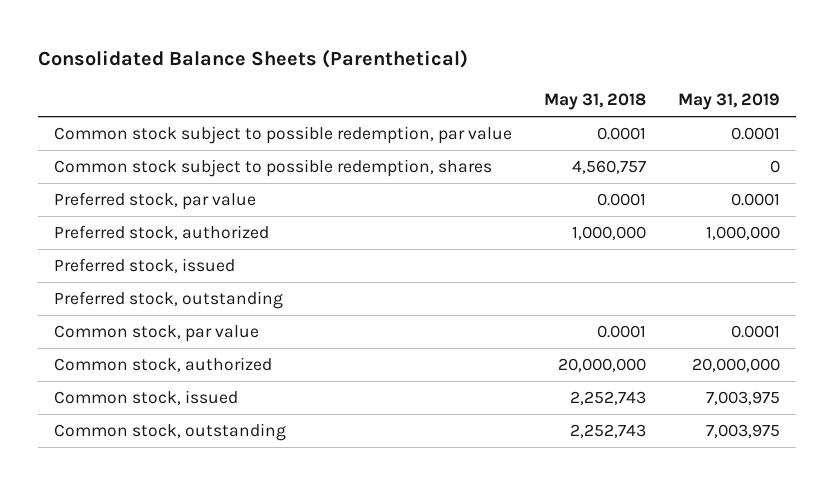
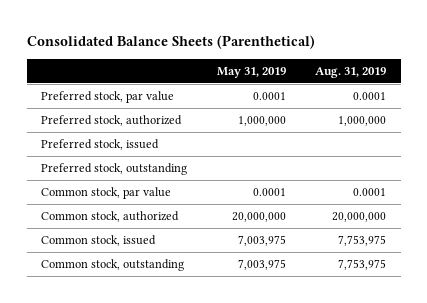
- | May 31, 2018 | May 31, 2019
+ | May 31, 2019 | Aug. 31, 2019
- Common stock subject to possible redemption, par value | 0.0001 | 0.0001
- Common stock subject to possible redemption, shares | 4,560,757 | 0

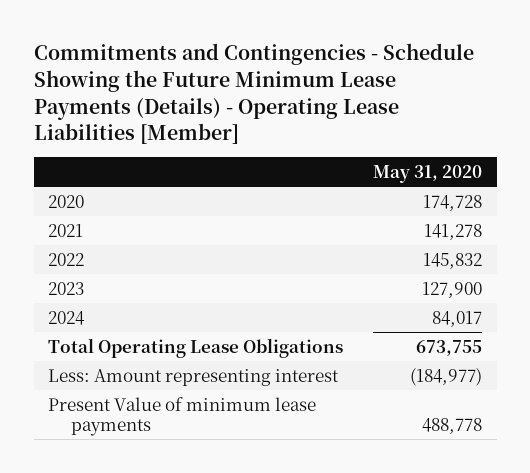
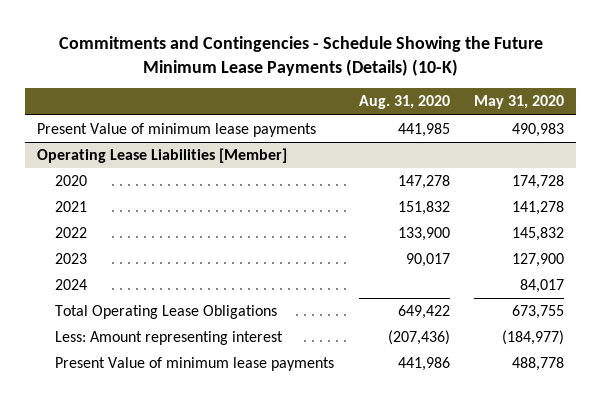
- Commitments and Contingencies - Schedule Showing the Future Minimum Lease Payments (Details) - Operating Lease Liabilities [Member]
+ Commitments and Contingencies - Schedule Showing the Future Minimum Lease Payments (Details) (10-K)
- | May 31, 2020
+ | Aug. 31, 2020 | May 31, 2020
+ Present Value of minimum lease payments | 441,985 | 490,983
+ Operating Lease Liabilities [Member]

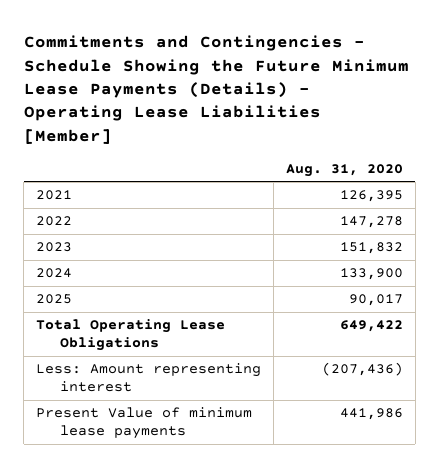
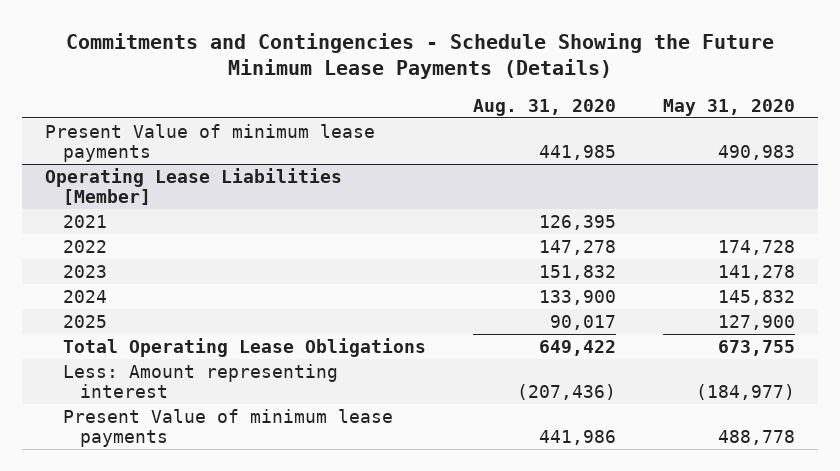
- Commitments and Contingencies - Schedule Showing the Future Minimum Lease Payments (Details) - Operating Lease Liabilities [Member]
+ Commitments and Contingencies - Schedule Showing the Future Minimum Lease Payments (Details)
- | Aug. 31, 2020
+ | Aug. 31, 2020 | May 31, 2020
+ Present Value of minimum lease payments | 441,985 | 490,983
+ Operating Lease Liabilities [Member]

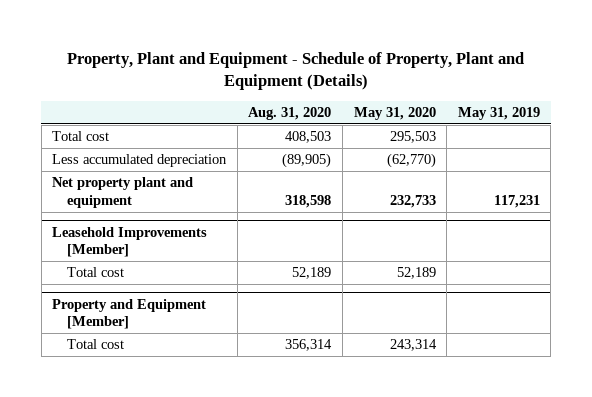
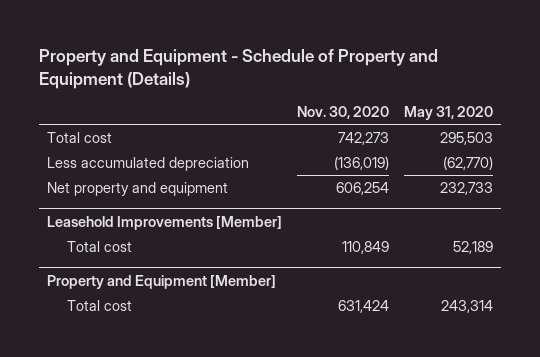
- Property, Plant and Equipment - Schedule of Property, Plant and Equipment (Details)
+ Property and Equipment - Schedule of Property and Equipment (Details)
- | Aug. 31, 2020 | May 31, 2020 | May 31, 2019
+ | Nov. 30, 2020 | May 31, 2020
- Net property plant and equipment | 318,598 | 232,733 | 117,231
+ Net property and equipment | 606,254 | 232,733

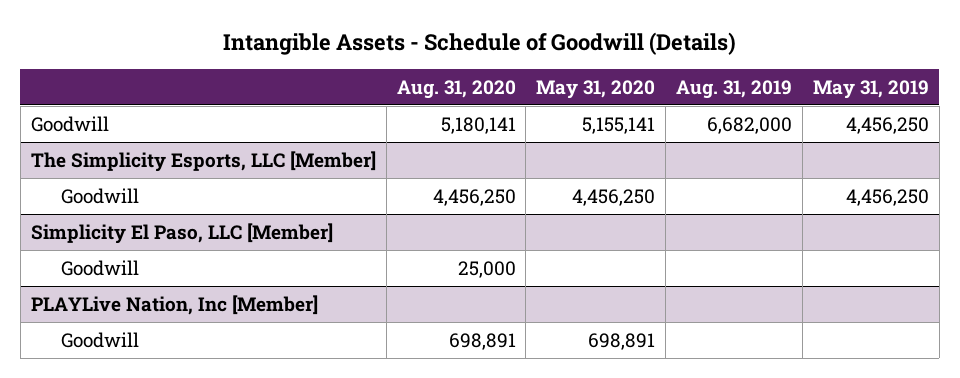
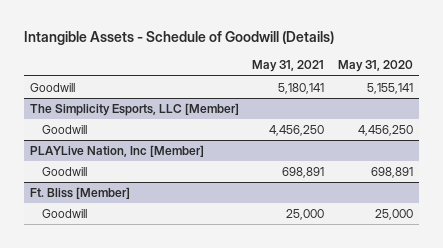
- | Aug. 31, 2020 | May 31, 2020 | Aug. 31, 2019 | May 31, 2019
+ | May 31, 2021 | May 31, 2020
- Simplicity El Paso, LLC [Member]
- Goodwill | 25,000 | | |
+ Ft. Bliss [Member]
+ Goodwill | 25,000 | 25,000

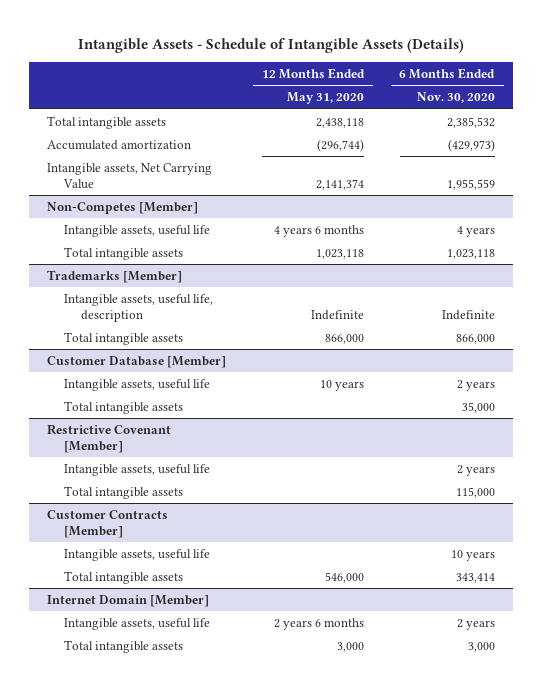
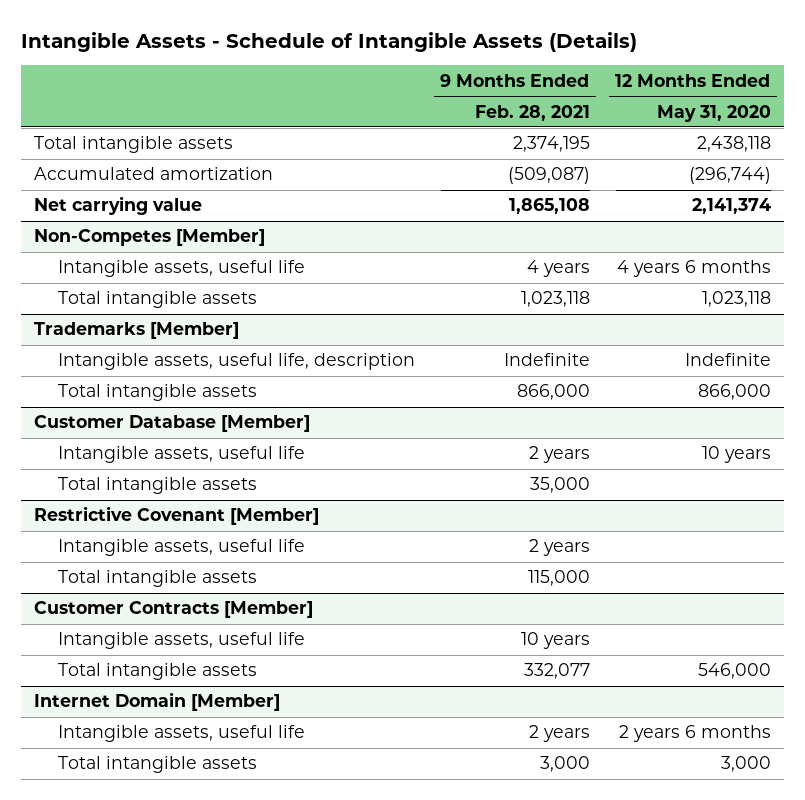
- | 12 Months Ended May 31, 2020 | 6 Months Ended Nov. 30, 2020
+ | 9 Months Ended Feb. 28, 2021 | 12 Months Ended May 31, 2020
- Intangible assets, Net Carrying Value | 2,141,374 | 1,955,559
+ Net carrying value | 1,865,108 | 2,141,374

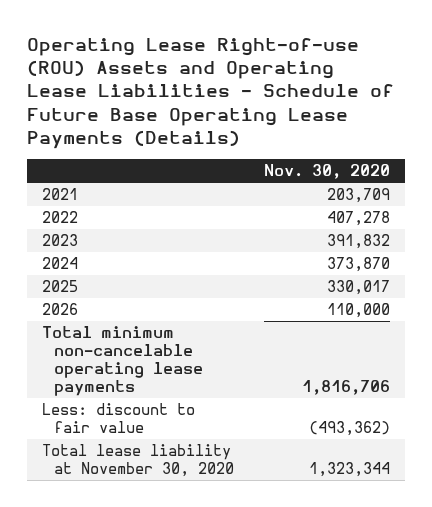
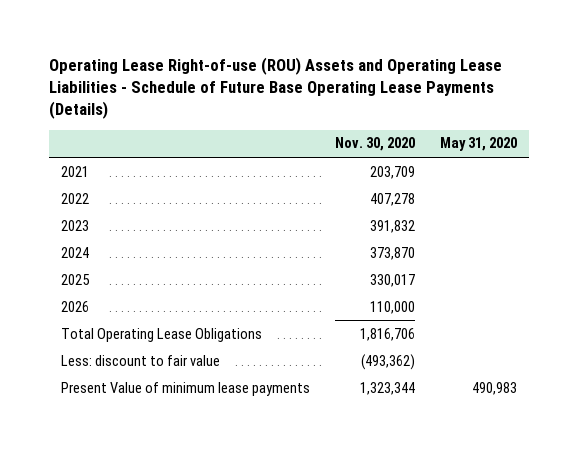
- | Nov. 30, 2020
+ | Nov. 30, 2020 | May 31, 2020
- Total minimum non-cancelable operating lease payments | 1,816,706
+ Total Operating Lease Obligations | 1,816,706 |
- Total lease liability at November 30, 2020 | 1,323,344
+ Present Value of minimum lease payments | 1,323,344 | 490,983

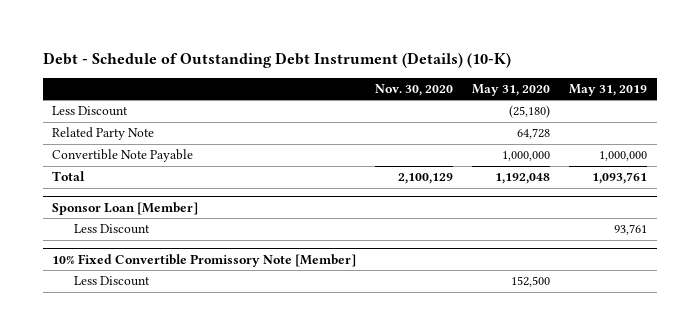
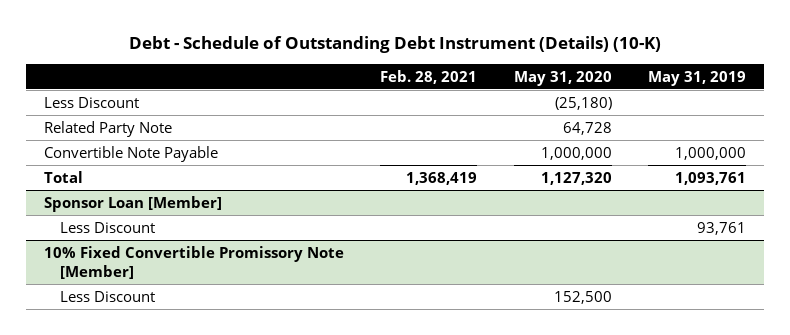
- | Nov. 30, 2020 | May 31, 2020 | May 31, 2019
+ | Feb. 28, 2021 | May 31, 2020 | May 31, 2019
- Total | 2,100,129 | 1,192,048 | 1,093,761
+ Total | 1,368,419 | 1,127,320 | 1,093,761

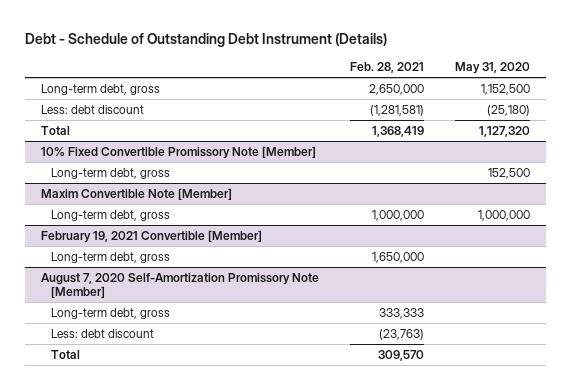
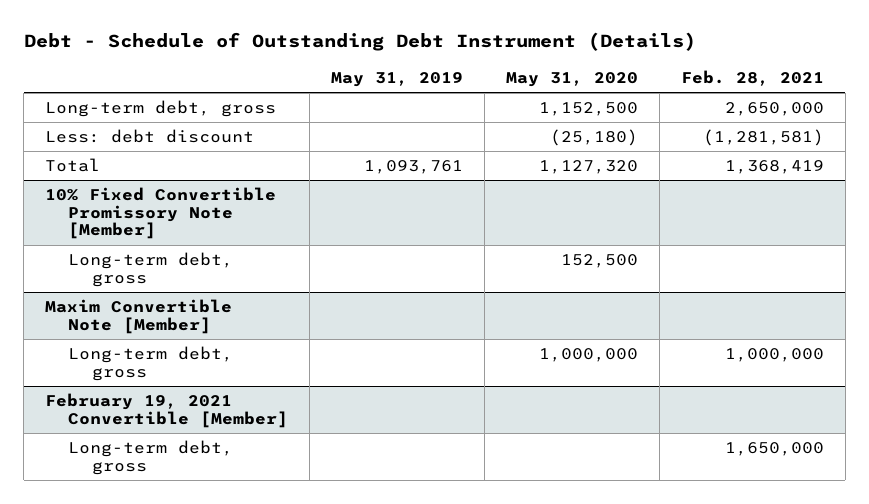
- | Feb. 28, 2021 | May 31, 2020
+ | May 31, 2019 | May 31, 2020 | Feb. 28, 2021
- August 7, 2020 Self-Amortization Promissory Note [Member]
- Long-term debt, gross | 333,333 |
- Less: debt discount | (23,763) |
- Total | 309,570 |

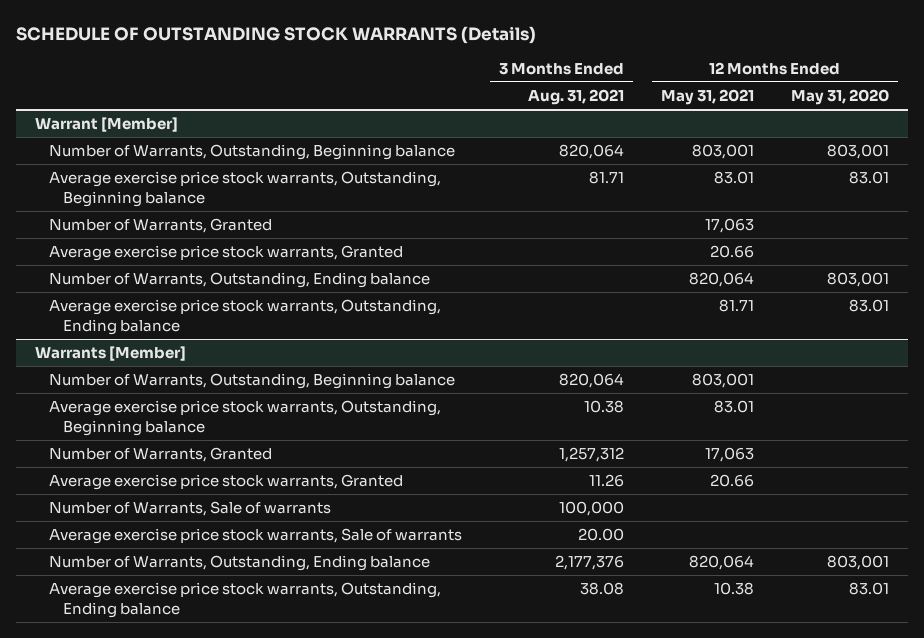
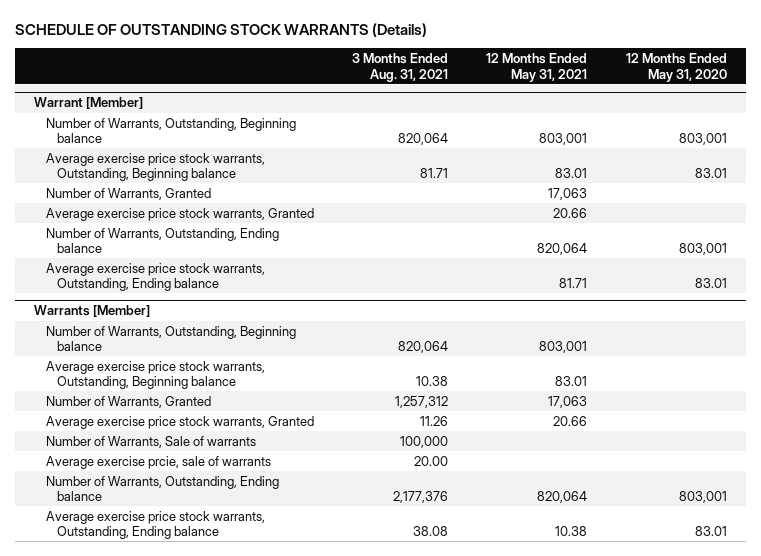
@ Warrants [Member]
- Average exercise price stock warrants, Sale of warrants | 20.00 | |
+ Average exercise prcie, sale of warrants | 20.00 | |

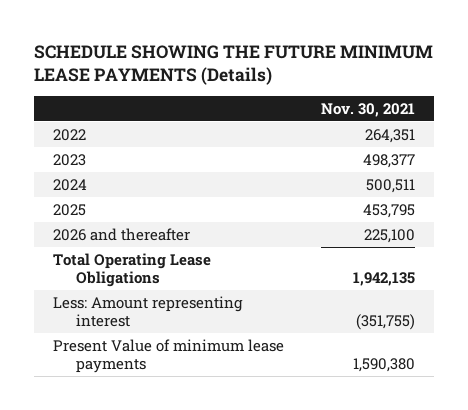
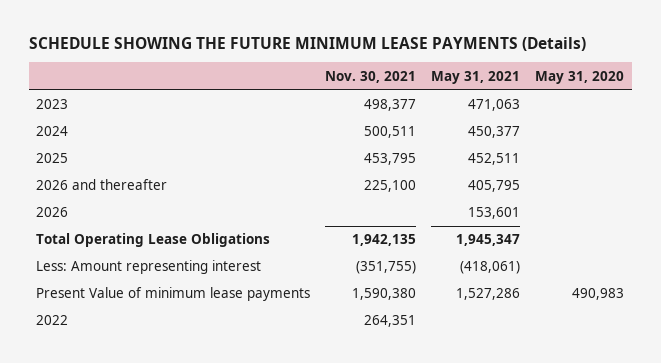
- | Nov. 30, 2021
+ | Nov. 30, 2021 | May 31, 2021 | May 31, 2020
+ 2026 | | 153,601 |
moved down: 2022 | 264,351 | |

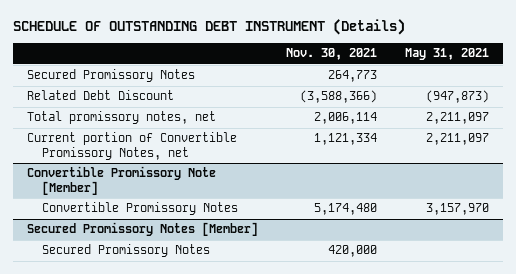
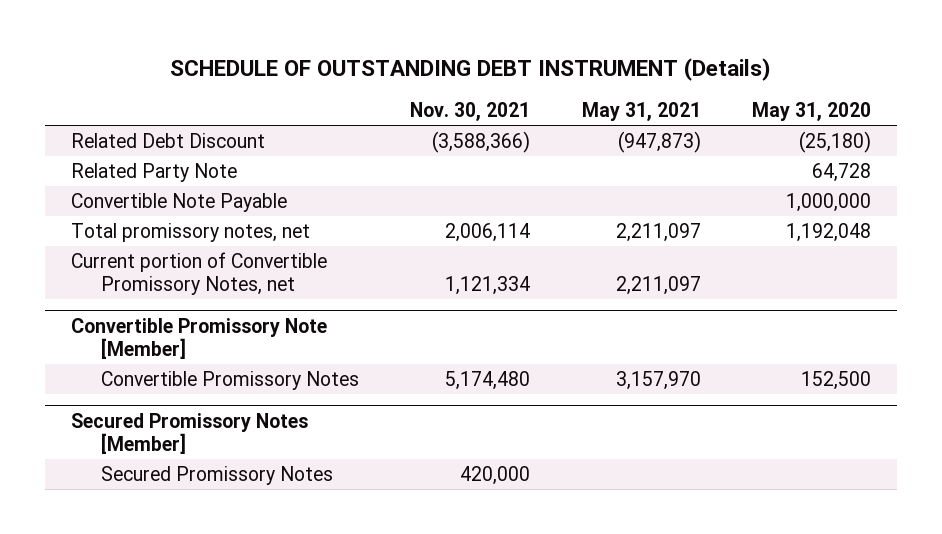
- | Nov. 30, 2021 | May 31, 2021
+ | Nov. 30, 2021 | May 31, 2021 | May 31, 2020
- Secured Promissory Notes | 264,773 |
+ Related Party Note | | | 64,728
+ Convertible Note Payable | | | 1,000,000

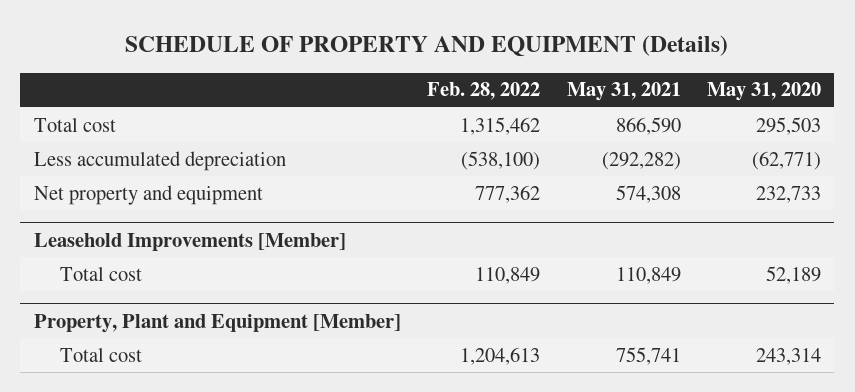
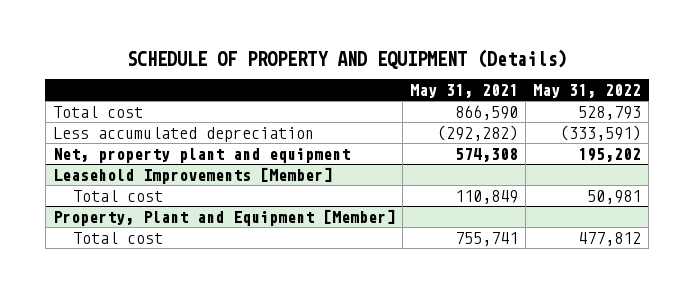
- | Feb. 28, 2022 | May 31, 2021 | May 31, 2020
+ | May 31, 2021 | May 31, 2022
- Net property and equipment | 777,362 | 574,308 | 232,733
+ Net, property plant and equipment | 574,308 | 195,202

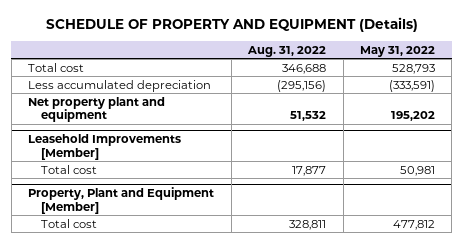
- | May 31, 2021 | May 31, 2022
+ | Aug. 31, 2022 | May 31, 2022
- Net, property plant and equipment | 574,308 | 195,202
+ Net property plant and equipment | 51,532 | 195,202

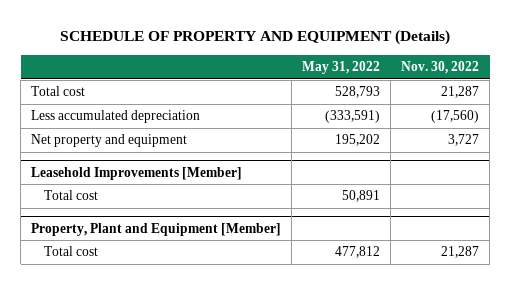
- | Aug. 31, 2022 | May 31, 2022
+ | May 31, 2022 | Nov. 30, 2022
- Net property plant and equipment | 51,532 | 195,202
+ Net property and equipment | 195,202 | 3,727
@ Leasehold Improvements [Member]
- Total cost | 17,877 | 50,981
+ Total cost | 50,891 |

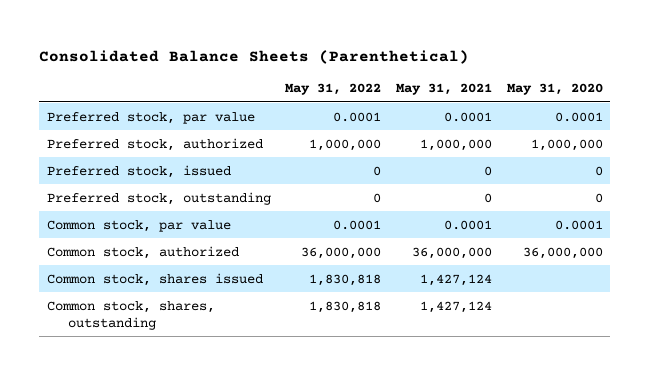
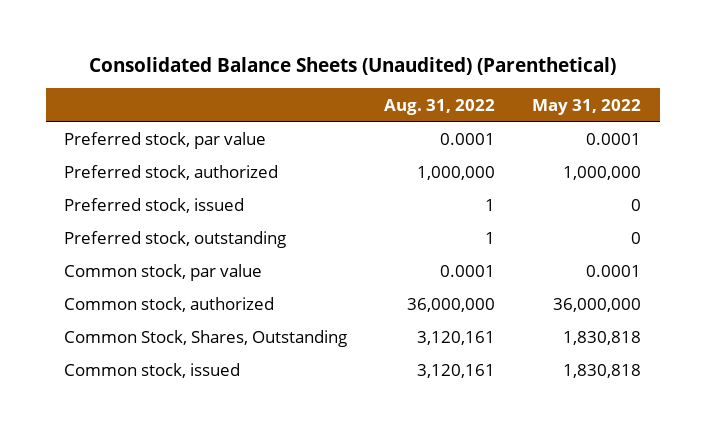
- Consolidated Balance Sheets (Parenthetical)
+ Consolidated Balance Sheets (Unaudited) (Parenthetical)
- | May 31, 2022 | May 31, 2021 | May 31, 2020
+ | Aug. 31, 2022 | May 31, 2022
- Common stock, shares issued | 1,830,818 | 1,427,124 |
- Common stock, shares, outstanding | 1,830,818 | 1,427,124 |
+ Common Stock, Shares, Outstanding | 3,120,161 | 1,830,818
+ Common stock, issued | 3,120,161 | 1,830,818

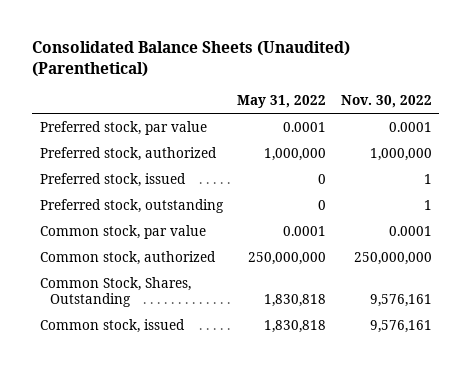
- | Aug. 31, 2022 | May 31, 2022
+ | May 31, 2022 | Nov. 30, 2022
- Common stock, authorized | 36,000,000 | 36,000,000
+ Common stock, authorized | 250,000,000 | 250,000,000

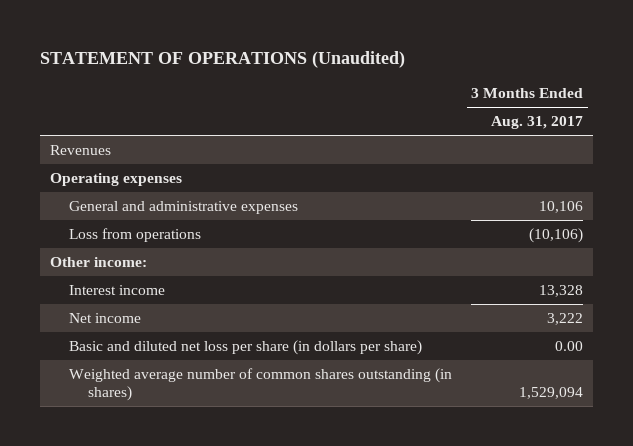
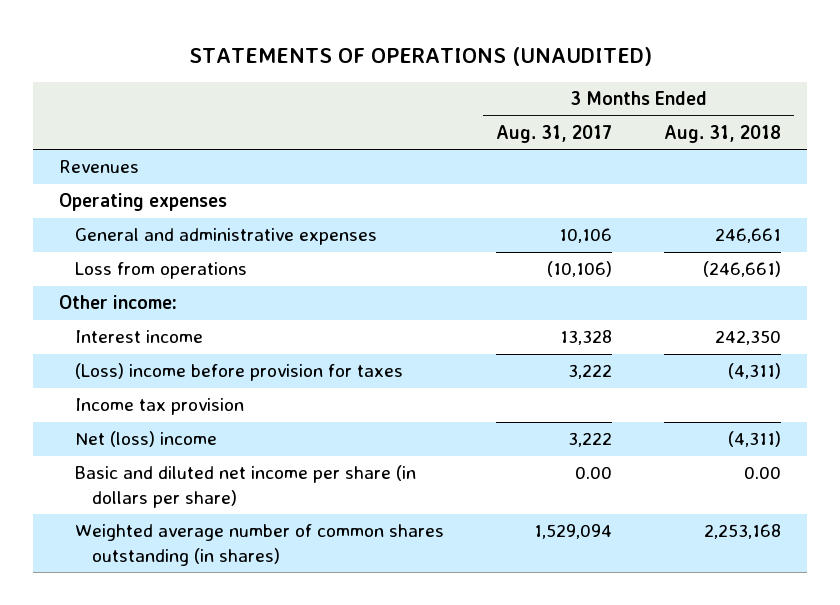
- STATEMENT OF OPERATIONS (Unaudited)
+ STATEMENTS OF OPERATIONS (UNAUDITED)
- | 3 Months Ended Aug. 31, 2017
+ | 3 Months Ended Aug. 31, 2017 | 3 Months Ended Aug. 31, 2018
- Net income | 3,222
- Basic and diluted net loss per share (in dollars per share) | 0.00
+ (Loss) income before provision for taxes | 3,222 | (4,311)
+ Income tax provision
+ Net (loss) income | 3,222 | (4,311)
+ Basic and diluted net income per share (in dollars per share) | 0.00 | 0.00

